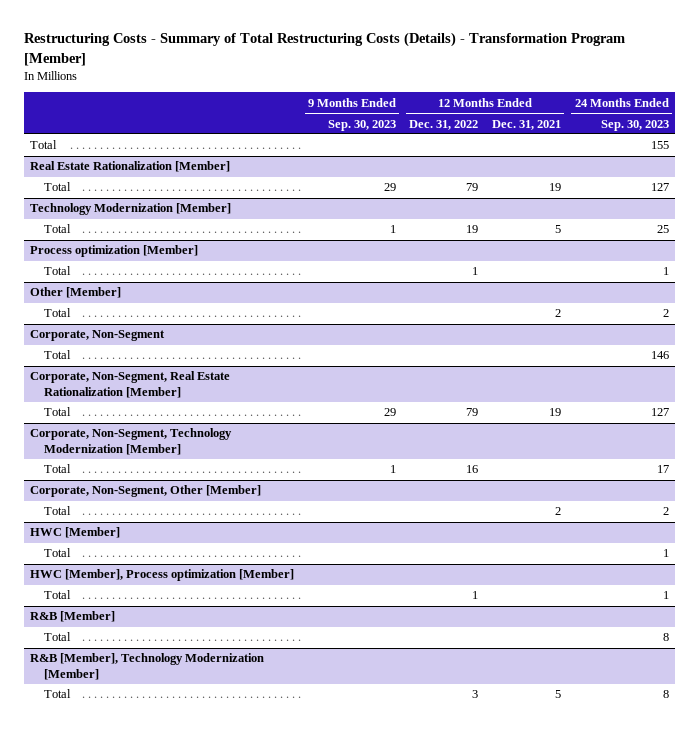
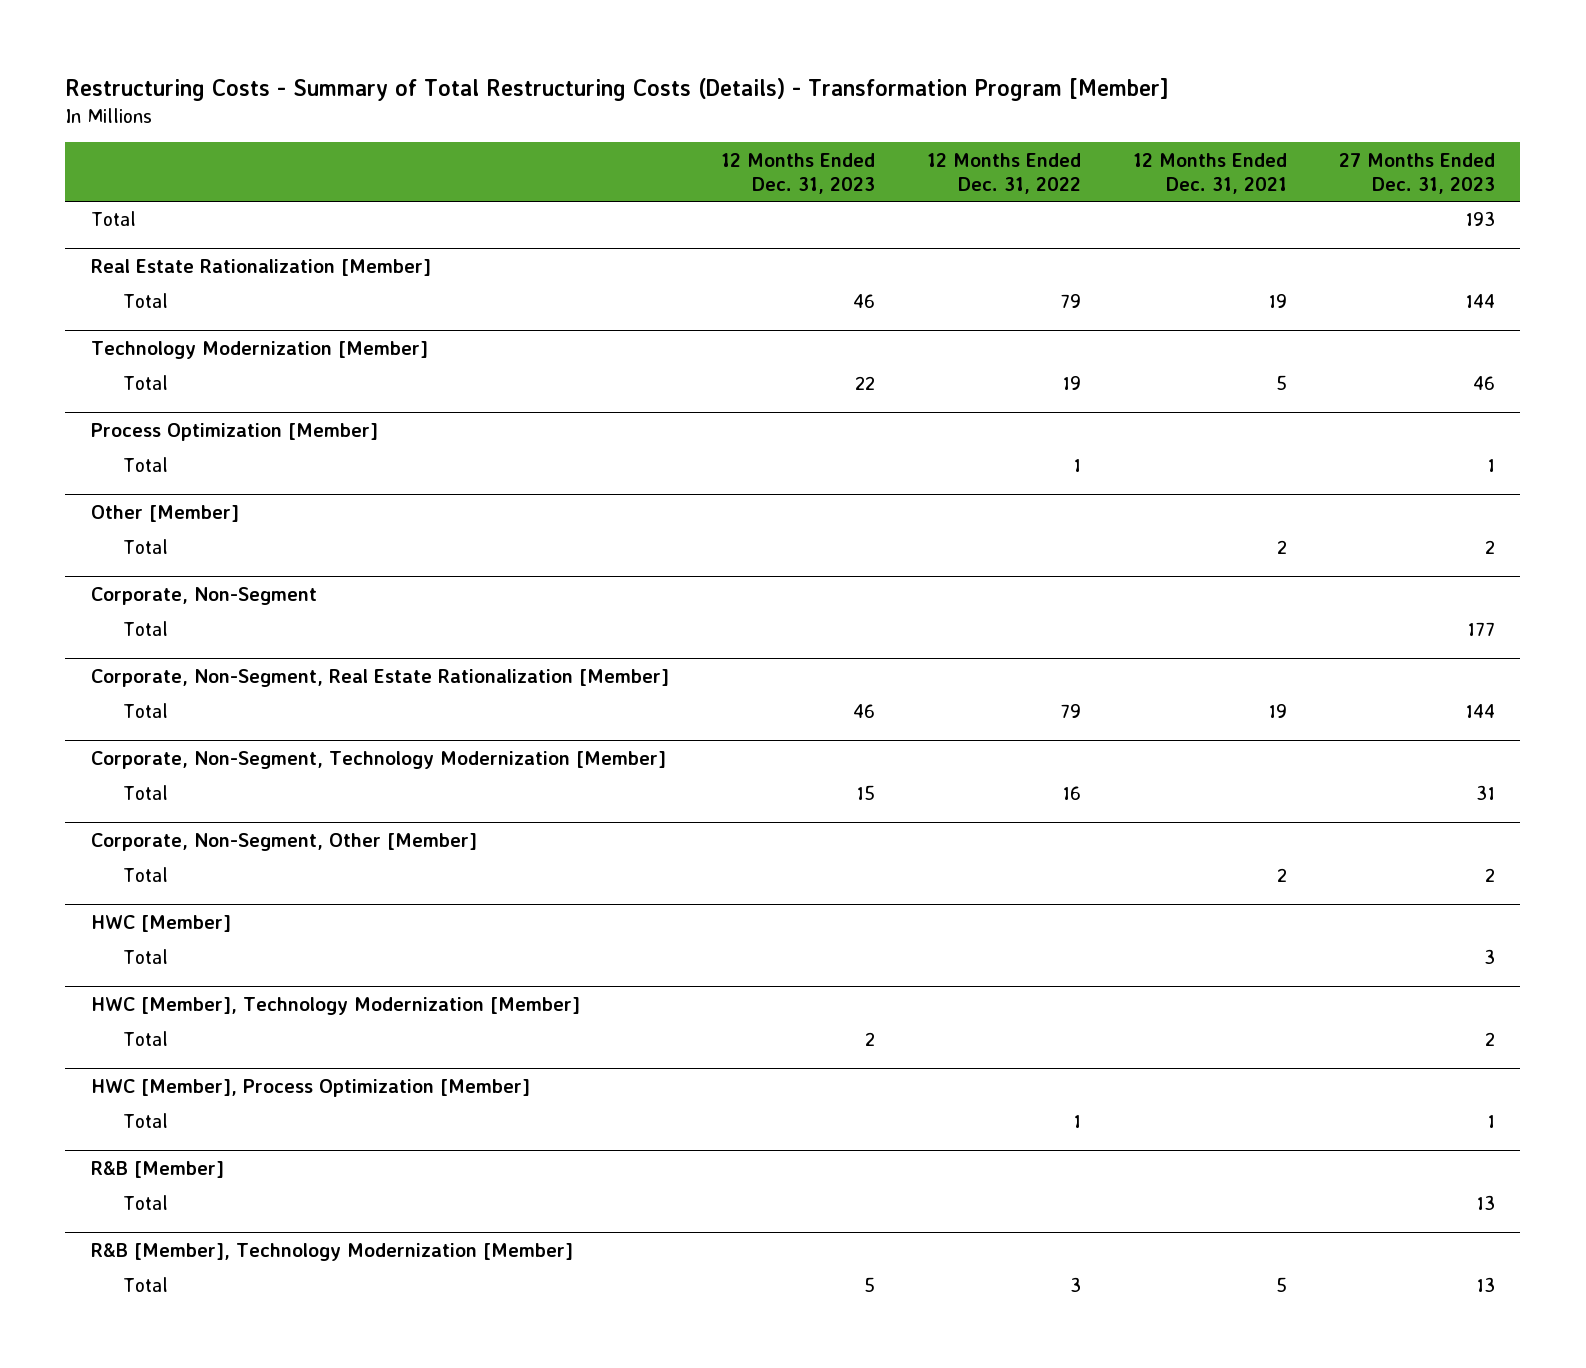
- | 9 Months Ended Sep. 30, 2023 | 12 Months Ended Dec. 31, 2022 | 12 Months Ended Dec. 31, 2021 | 24 Months Ended Sep. 30, 2023
+ | 12 Months Ended Dec. 31, 2023 | 12 Months Ended Dec. 31, 2022 | 12 Months Ended Dec. 31, 2021 | 27 Months Ended Dec. 31, 2023
- Process optimization [Member]
+ Process Optimization [Member]
- HWC [Member], Process optimization [Member]
+ HWC [Member], Technology Modernization [Member]
+ Total | 2 | | | 2
+ HWC [Member], Process Optimization [Member]

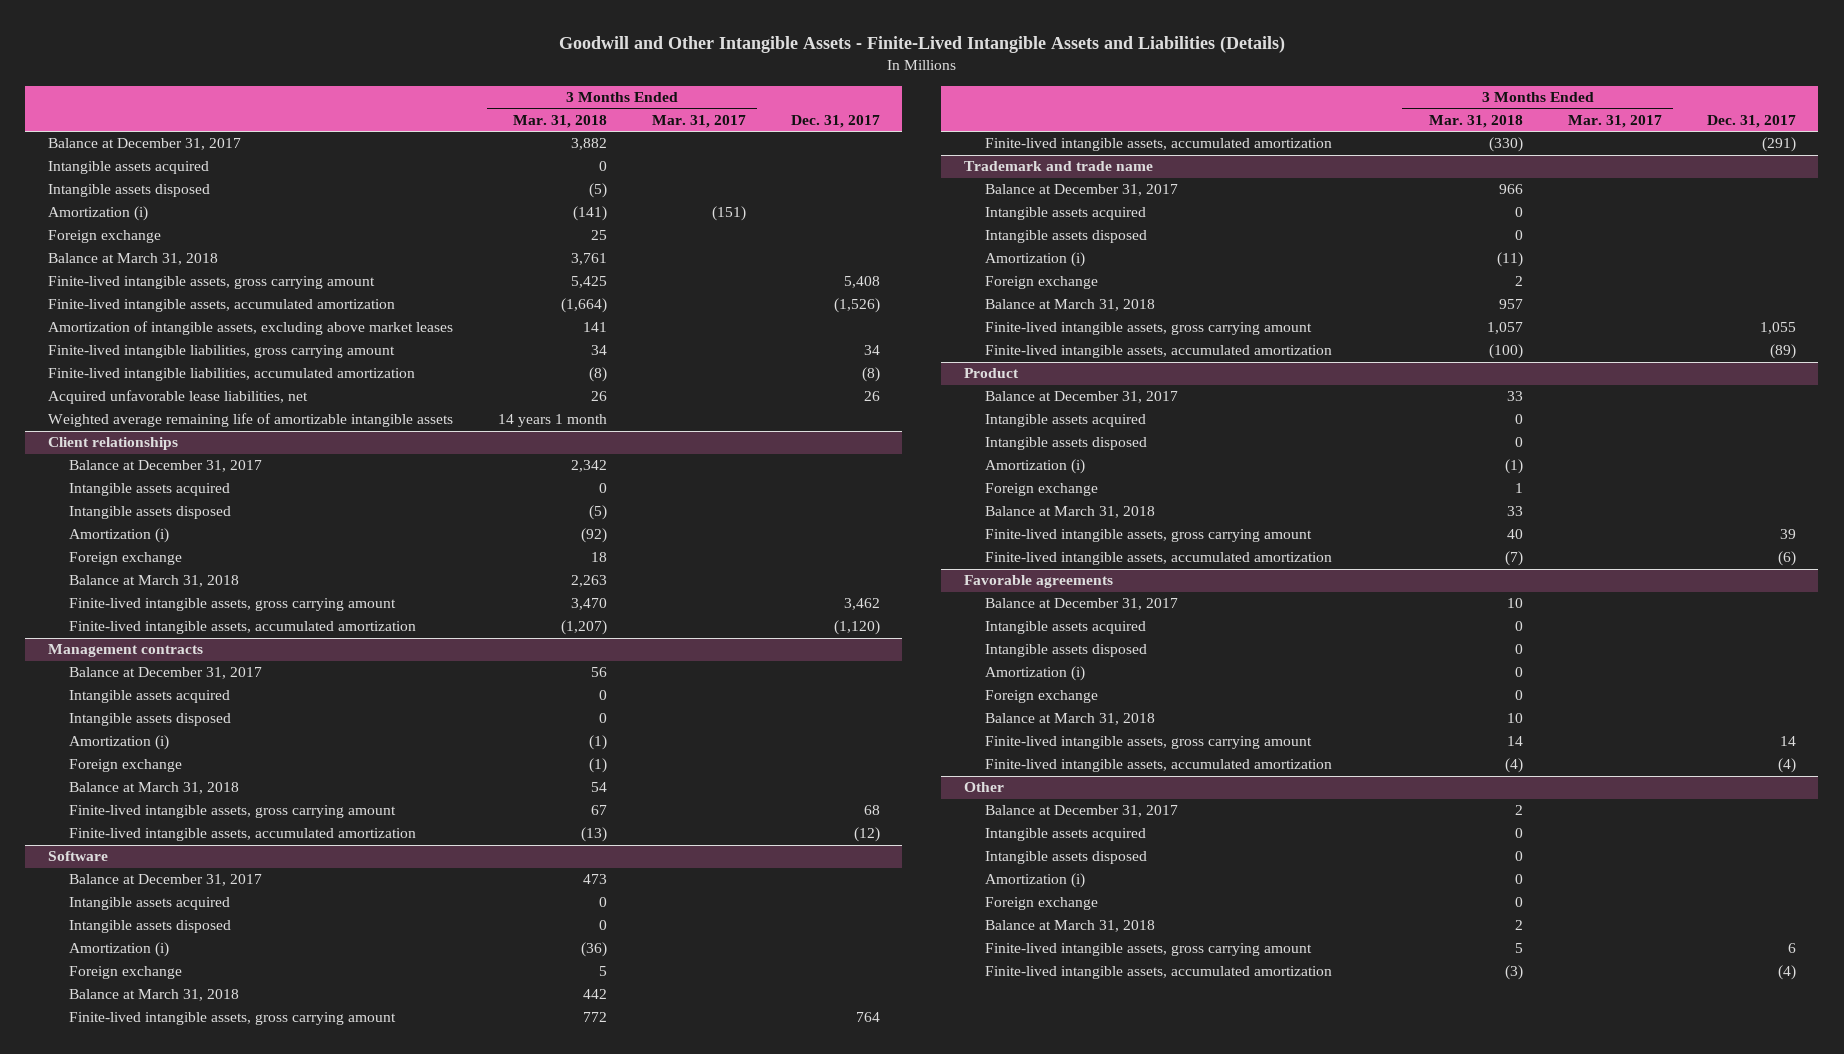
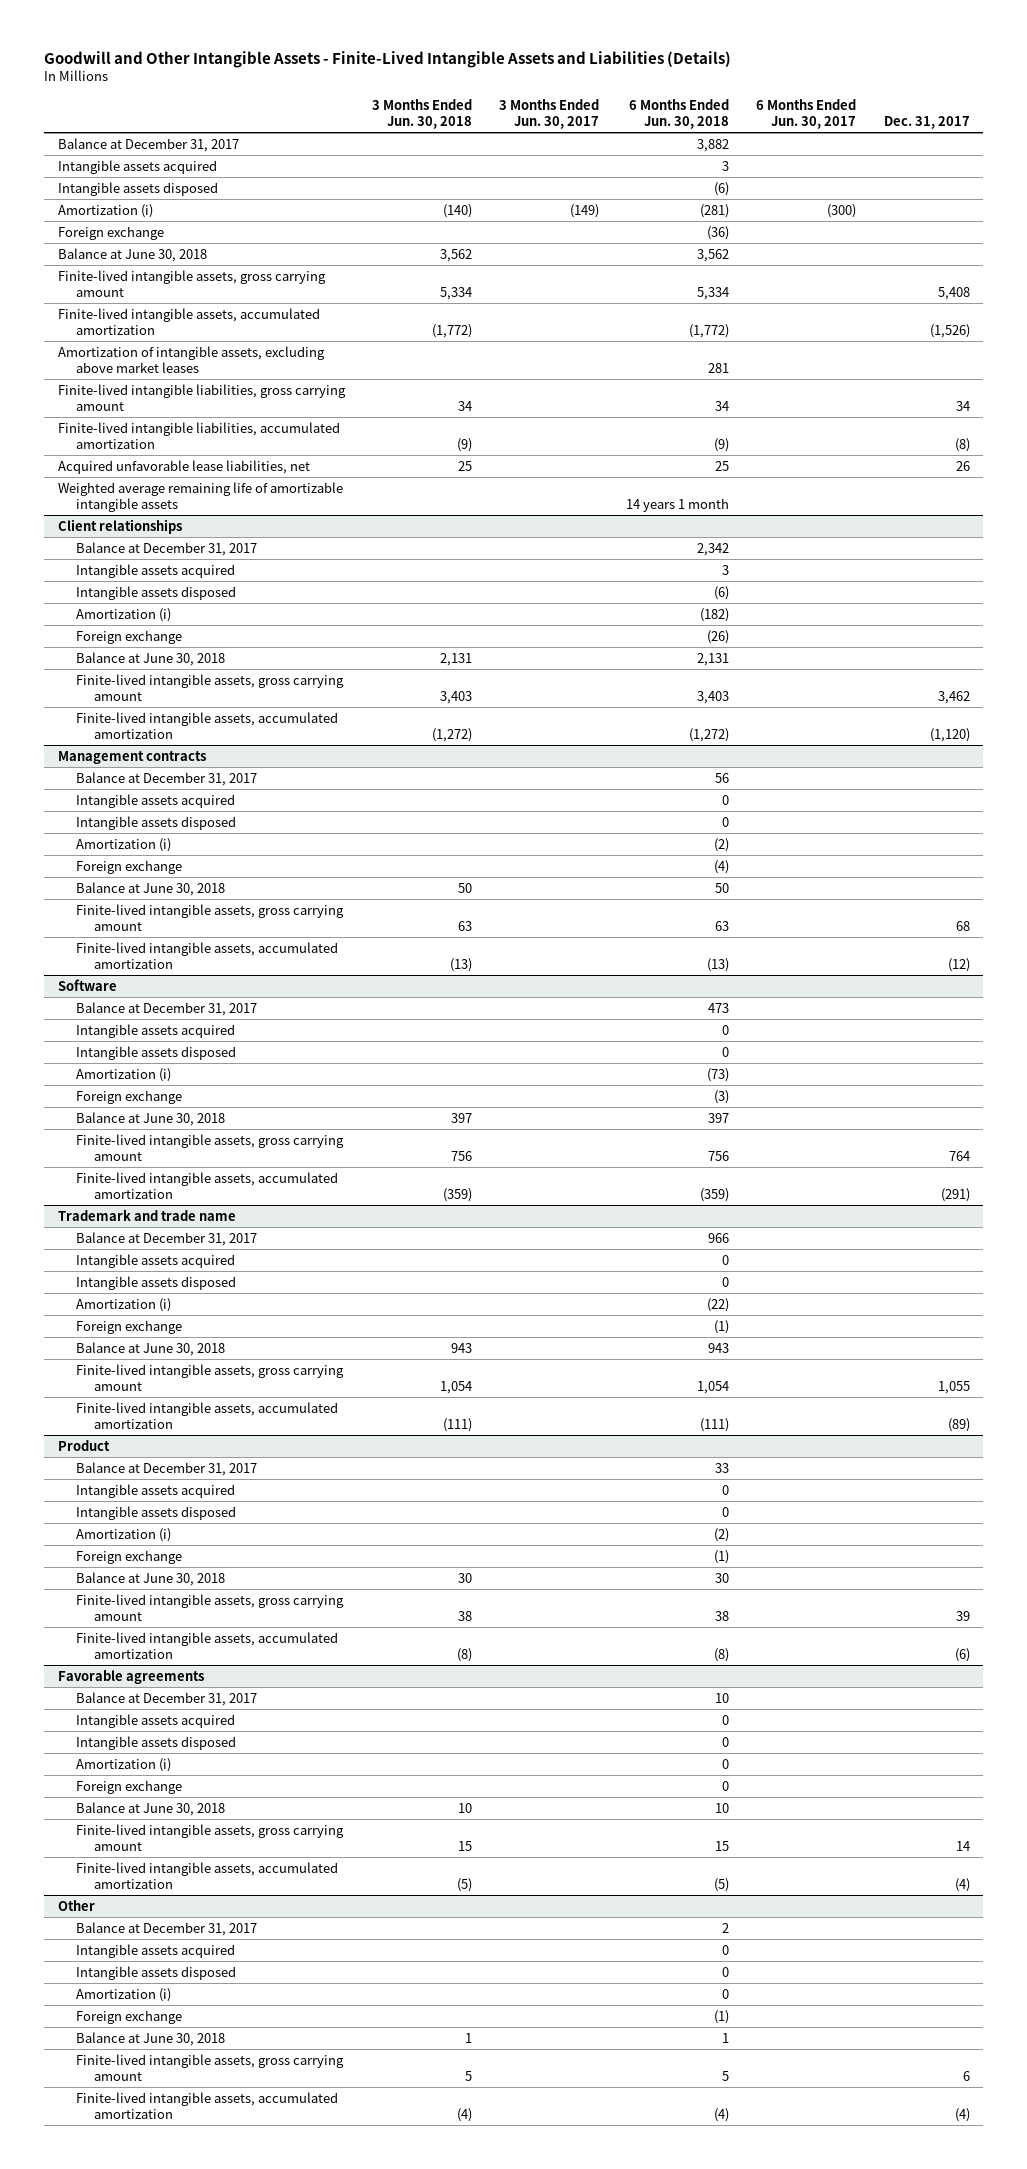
- | 3 Months Ended Mar. 31, 2018 | 3 Months Ended Mar. 31, 2017 | Dec. 31, 2017
+ | 3 Months Ended Jun. 30, 2018 | 3 Months Ended Jun. 30, 2017 | 6 Months Ended Jun. 30, 2018 | 6 Months Ended Jun. 30, 2017 | Dec. 31, 2017
- Balance at March 31, 2018 | 3,761 | |
+ Balance at June 30, 2018 | 3,562 | | 3,562 | |
@ Client relationships
- Balance at March 31, 2018 | 2,263 | |
+ Balance at June 30, 2018 | 2,131 | | 2,131 | |
@ Management contracts
- Balance at March 31, 2018 | 54 | |
+ Balance at June 30, 2018 | 50 | | 50 | |
@ Software
- Balance at March 31, 2018 | 442 | |
+ Balance at June 30, 2018 | 397 | | 397 | |
@ Trademark and trade name
- Balance at March 31, 2018 | 957 | |
+ Balance at June 30, 2018 | 943 | | 943 | |
@ Product
- Balance at March 31, 2018 | 33 | |
+ Balance at June 30, 2018 | 30 | | 30 | |
@ Favorable agreements
- Balance at March 31, 2018 | 10 | |
+ Balance at June 30, 2018 | 10 | | 10 | |
@ Other
- Balance at March 31, 2018 | 2 | |
+ Balance at June 30, 2018 | 1 | | 1 | |

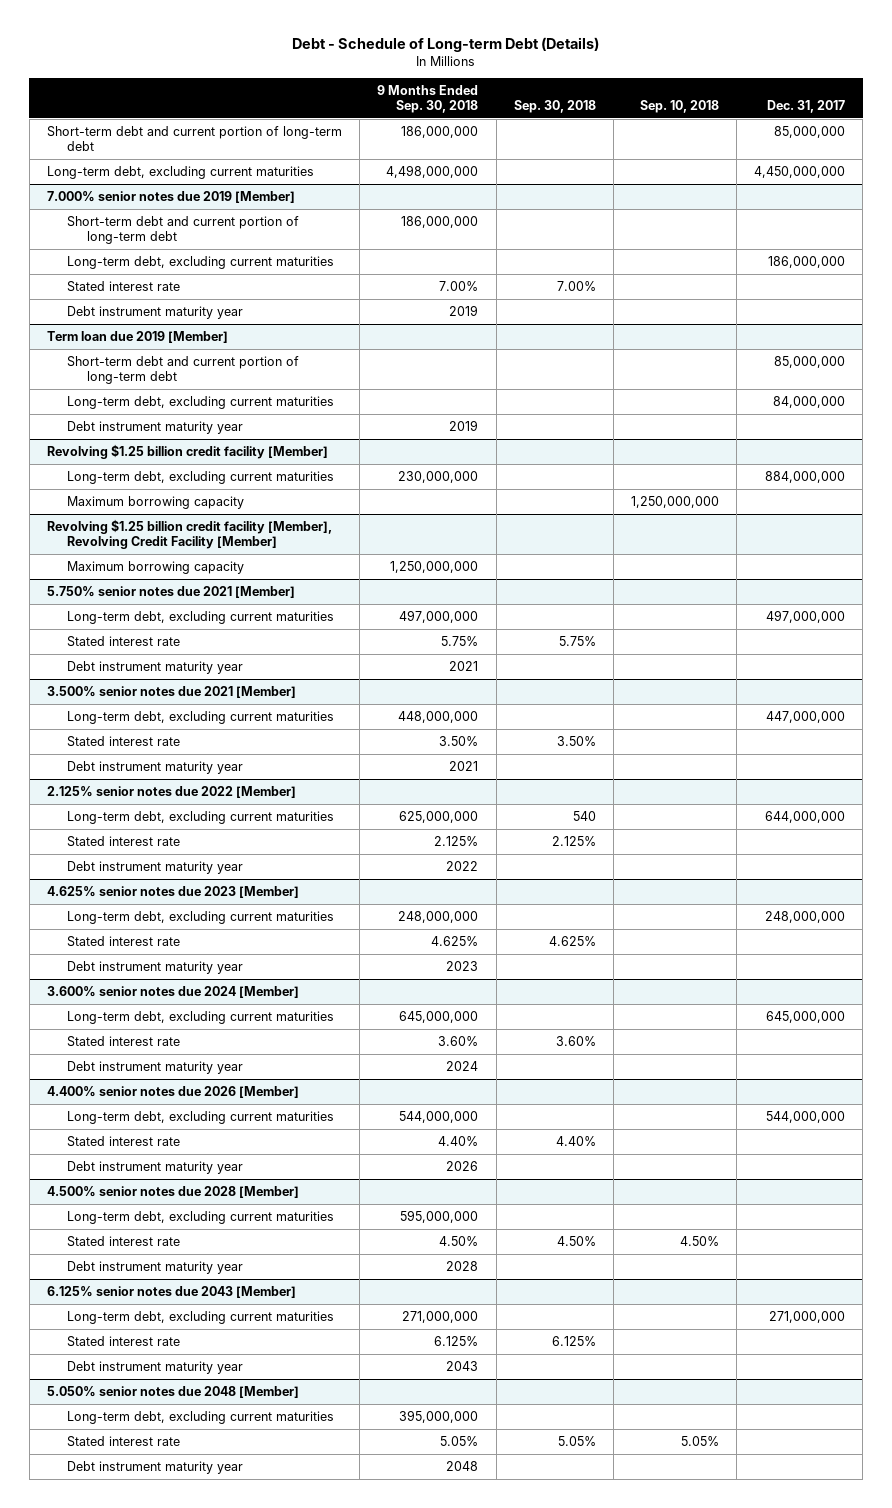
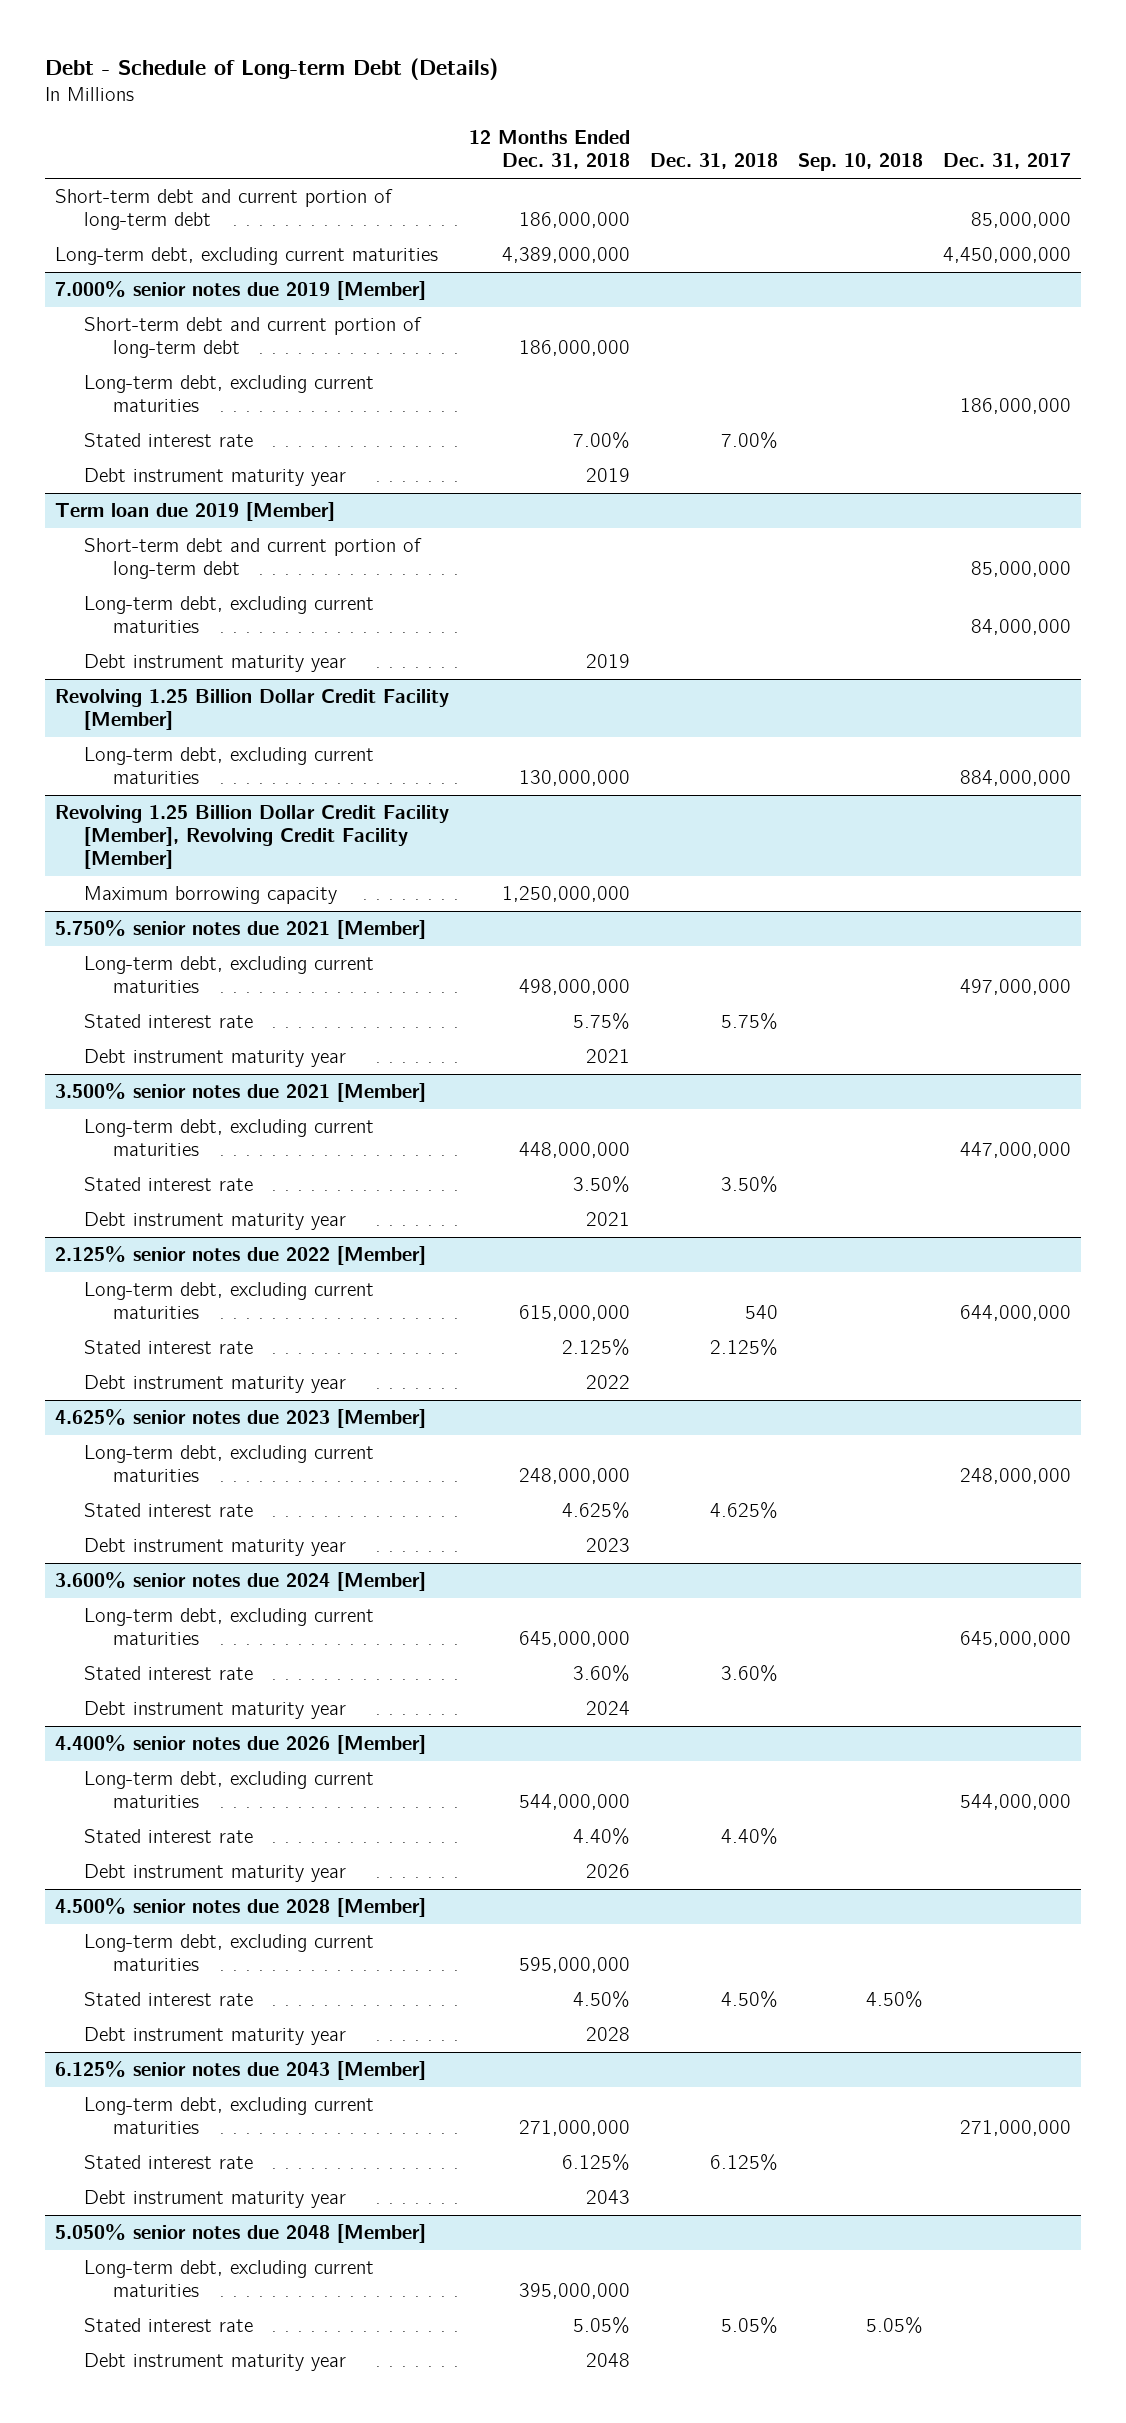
- | 9 Months Ended Sep. 30, 2018 | Sep. 30, 2018 | Sep. 10, 2018 | Dec. 31, 2017
+ | 12 Months Ended Dec. 31, 2018 | Dec. 31, 2018 | Sep. 10, 2018 | Dec. 31, 2017
- Revolving $1.25 billion credit facility [Member]
+ Revolving 1.25 Billion Dollar Credit Facility [Member]
- Maximum borrowing capacity | | | 1,250,000,000 |
- Revolving $1.25 billion credit facility [Member], Revolving Credit Facility [Member]
+ Revolving 1.25 Billion Dollar Credit Facility [Member], Revolving Credit Facility [Member]

